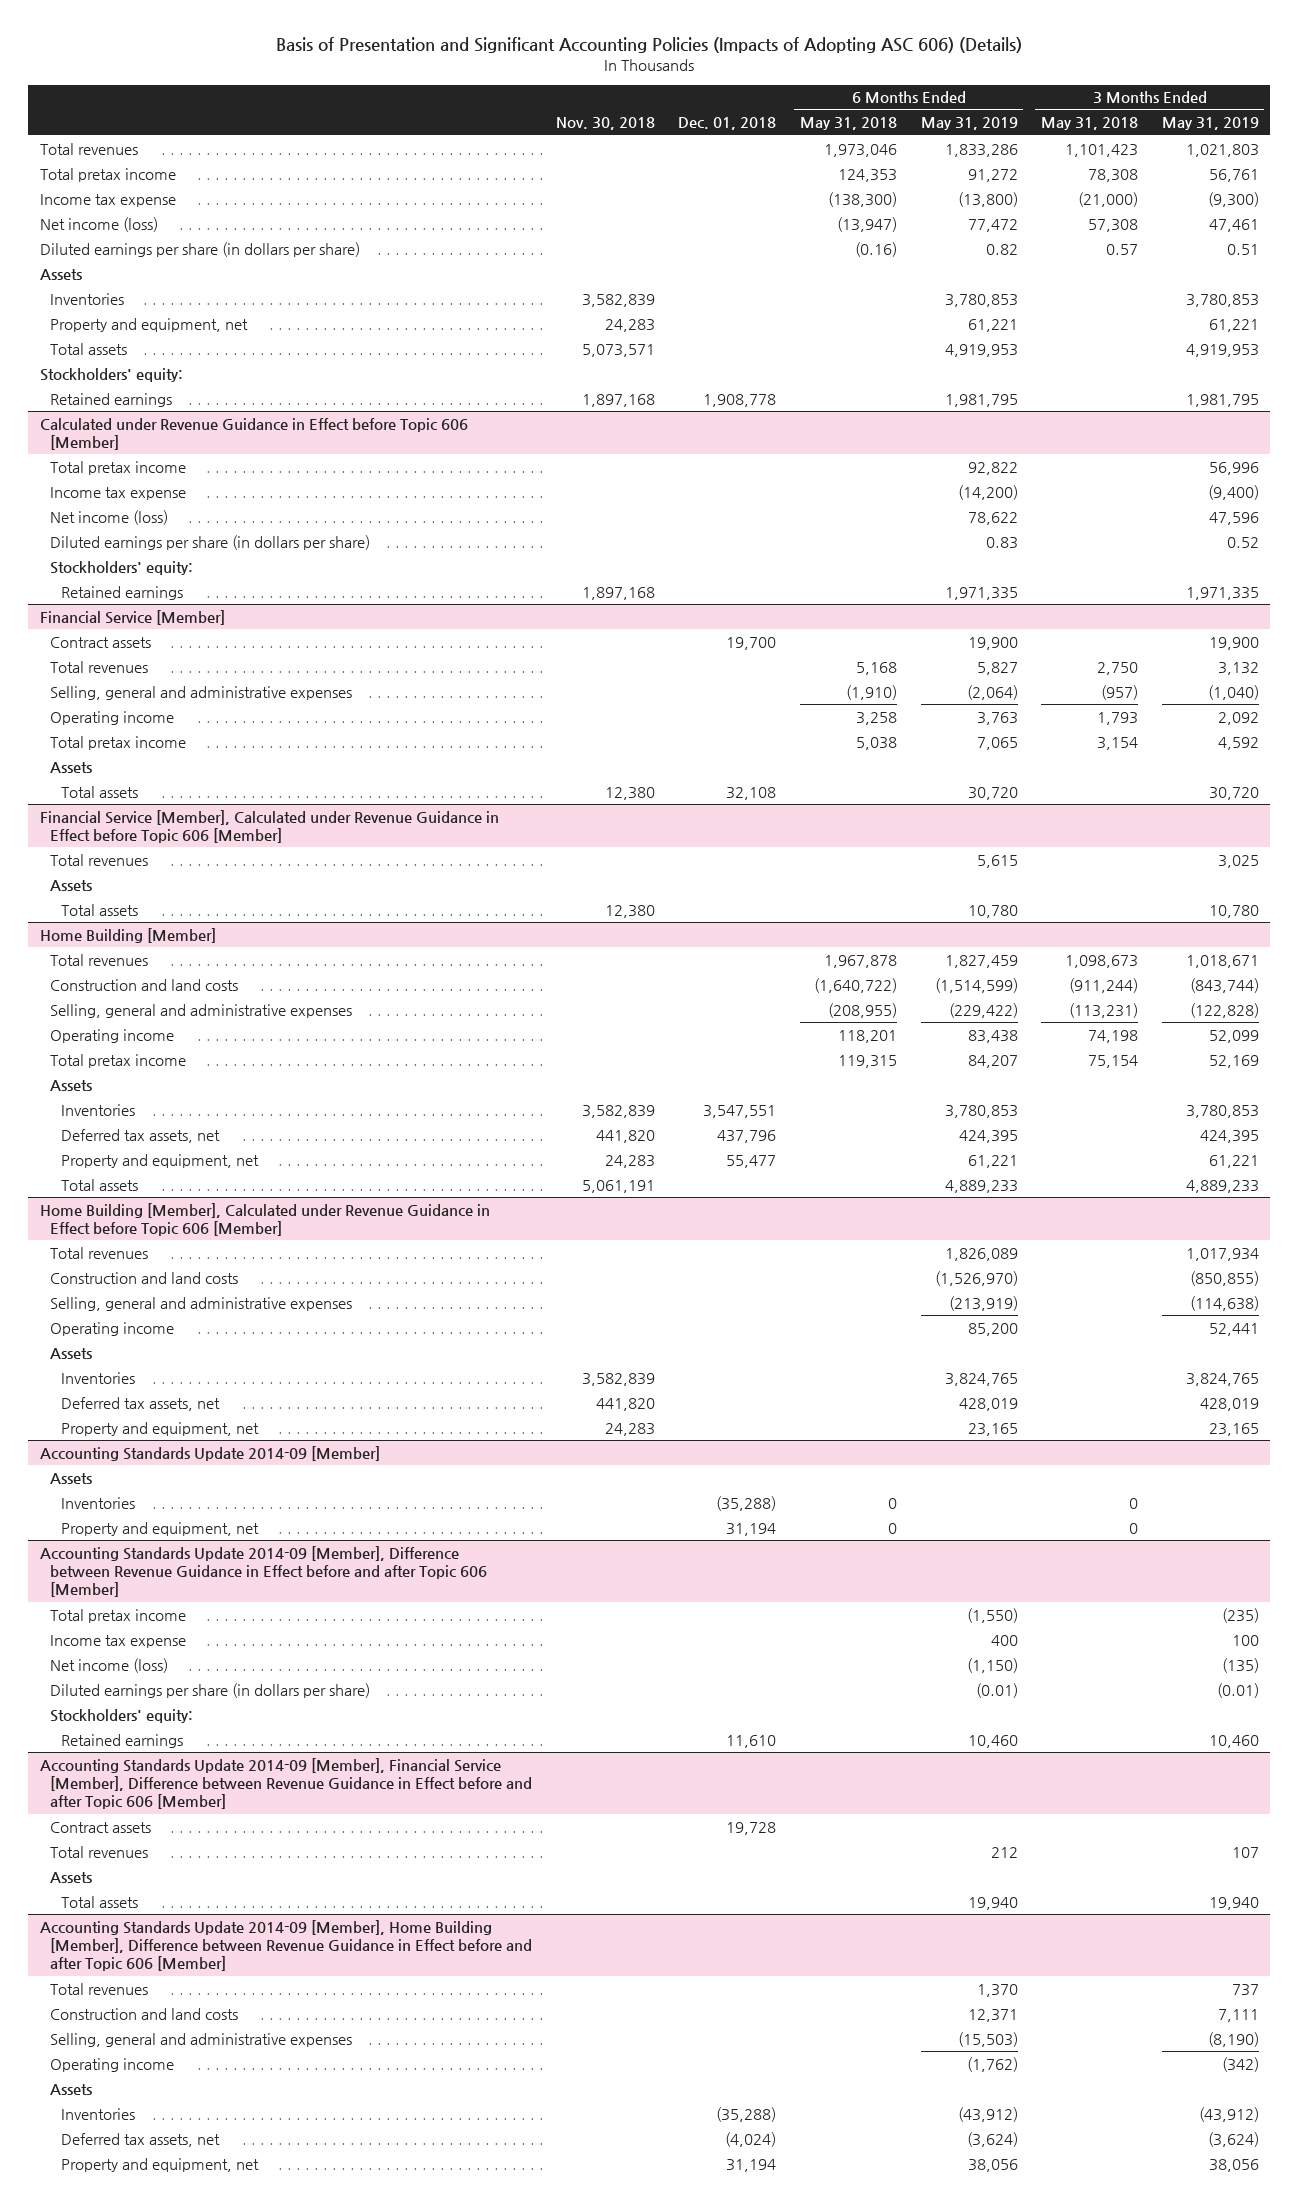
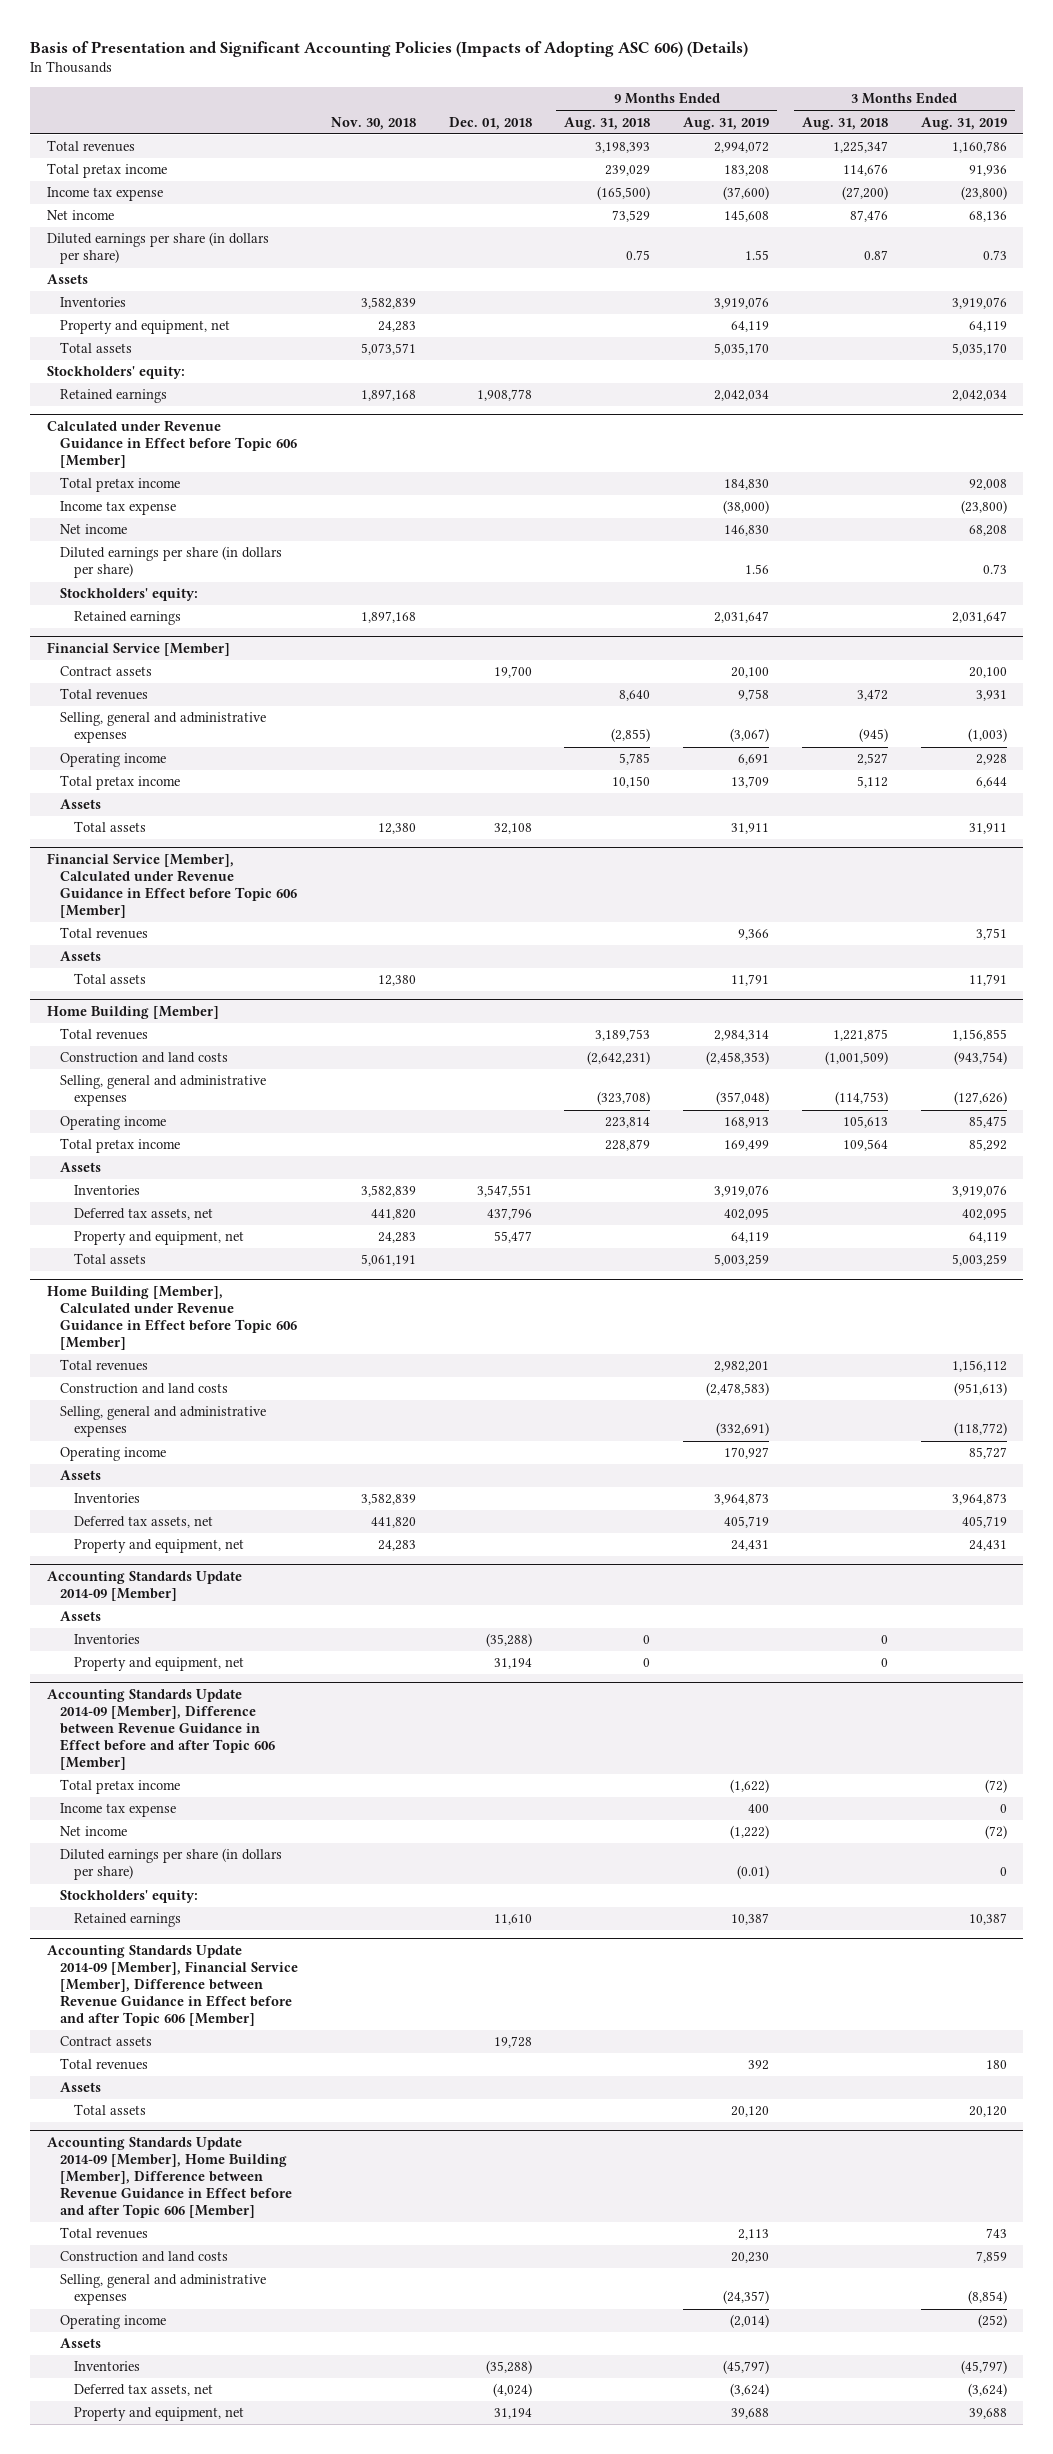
- | Nov. 30, 2018 | Dec. 01, 2018 | 6 Months Ended May 31, 2018 | 6 Months Ended May 31, 2019 | 3 Months Ended May 31, 2018 | 3 Months Ended May 31, 2019
+ | Nov. 30, 2018 | Dec. 01, 2018 | 9 Months Ended Aug. 31, 2018 | 9 Months Ended Aug. 31, 2019 | 3 Months Ended Aug. 31, 2018 | 3 Months Ended Aug. 31, 2019
- Net income (loss) | | | (13,947) | 77,472 | 57,308 | 47,461
+ Net income | | | 73,529 | 145,608 | 87,476 | 68,136
@ Calculated under Revenue Guidance in Effect before Topic 606 [Member]
- Net income (loss) | | | | 78,622 | | 47,596
+ Net income | | | | 146,830 | | 68,208
@ Accounting Standards Update 2014-09 [Member], Difference between Revenue Guidance in Effect before and after Topic 606 [Member]
- Net income (loss) | | | | (1,150) | | (135)
+ Net income | | | | (1,222) | | (72)

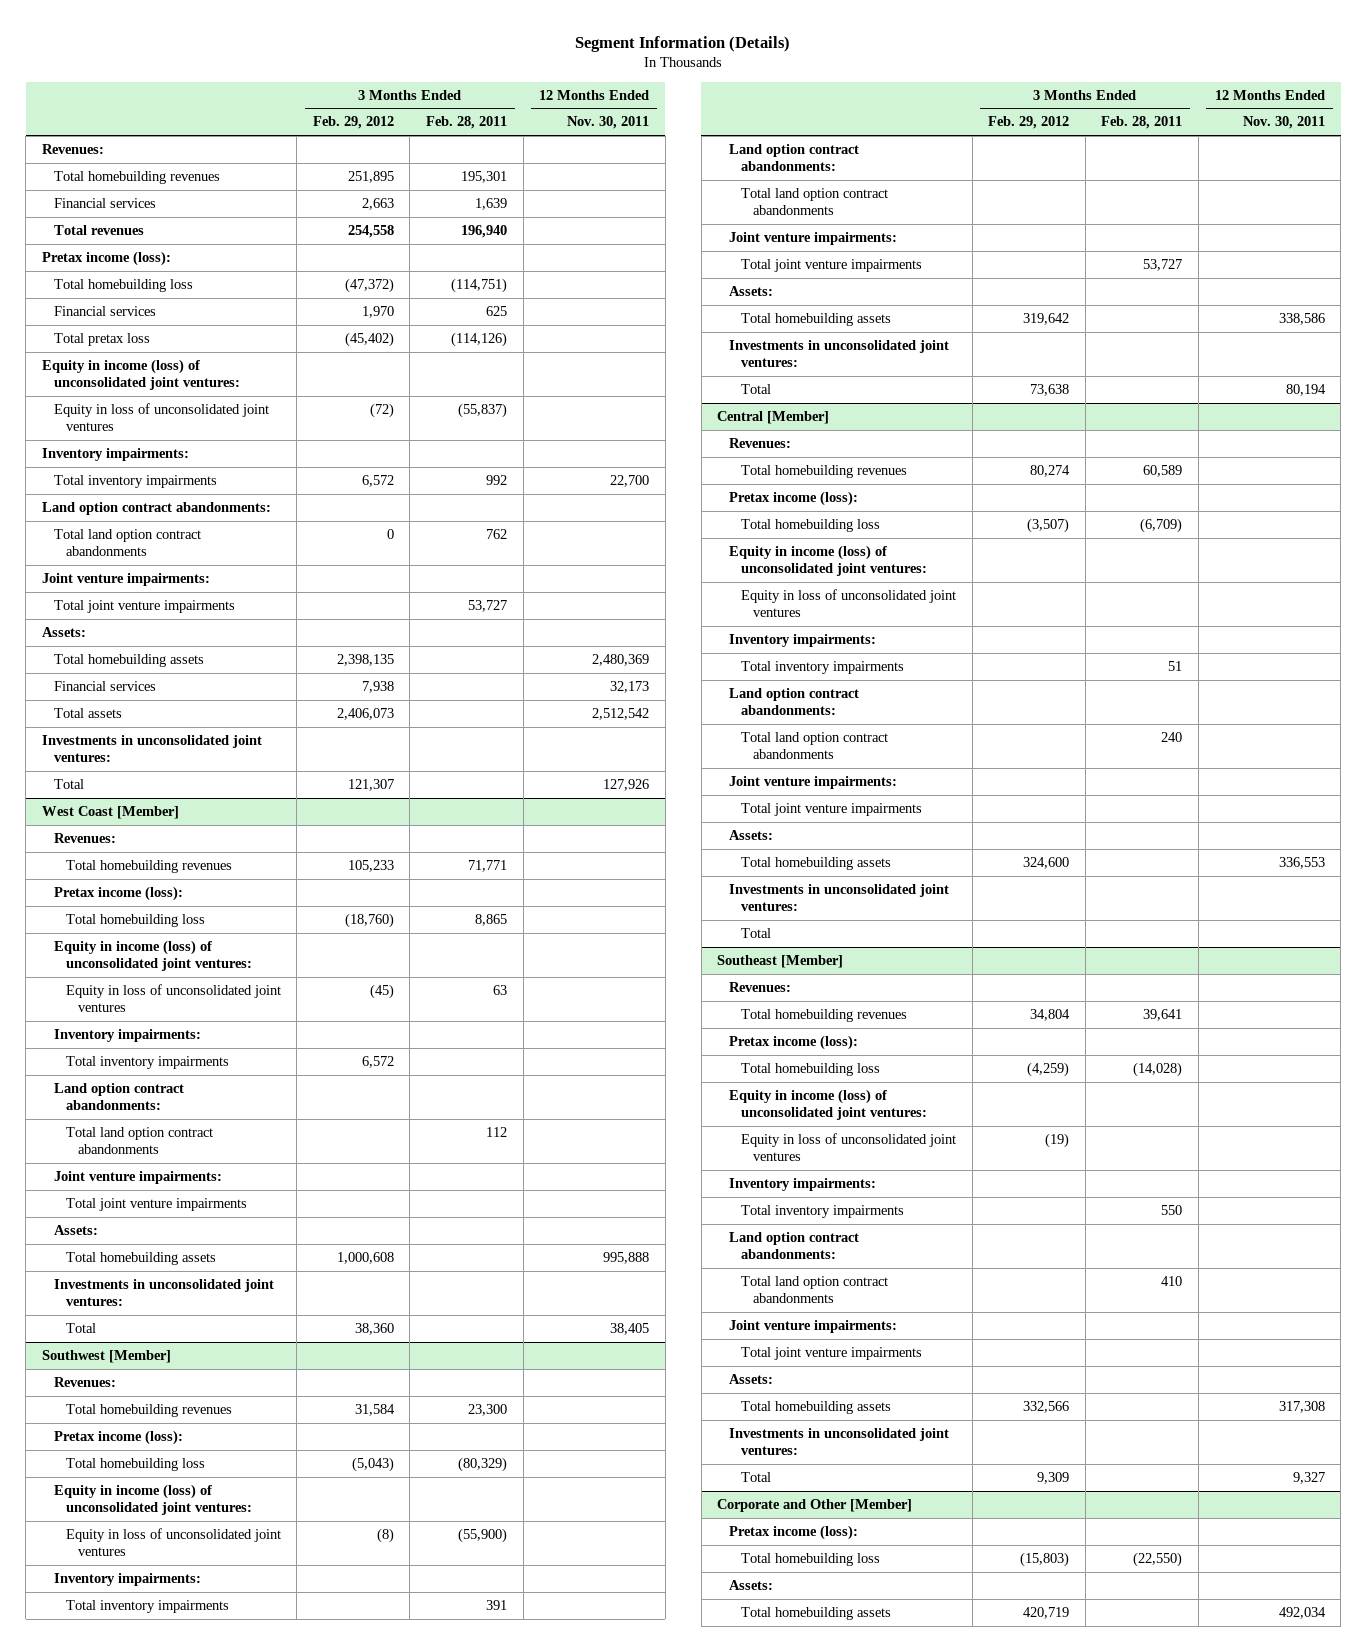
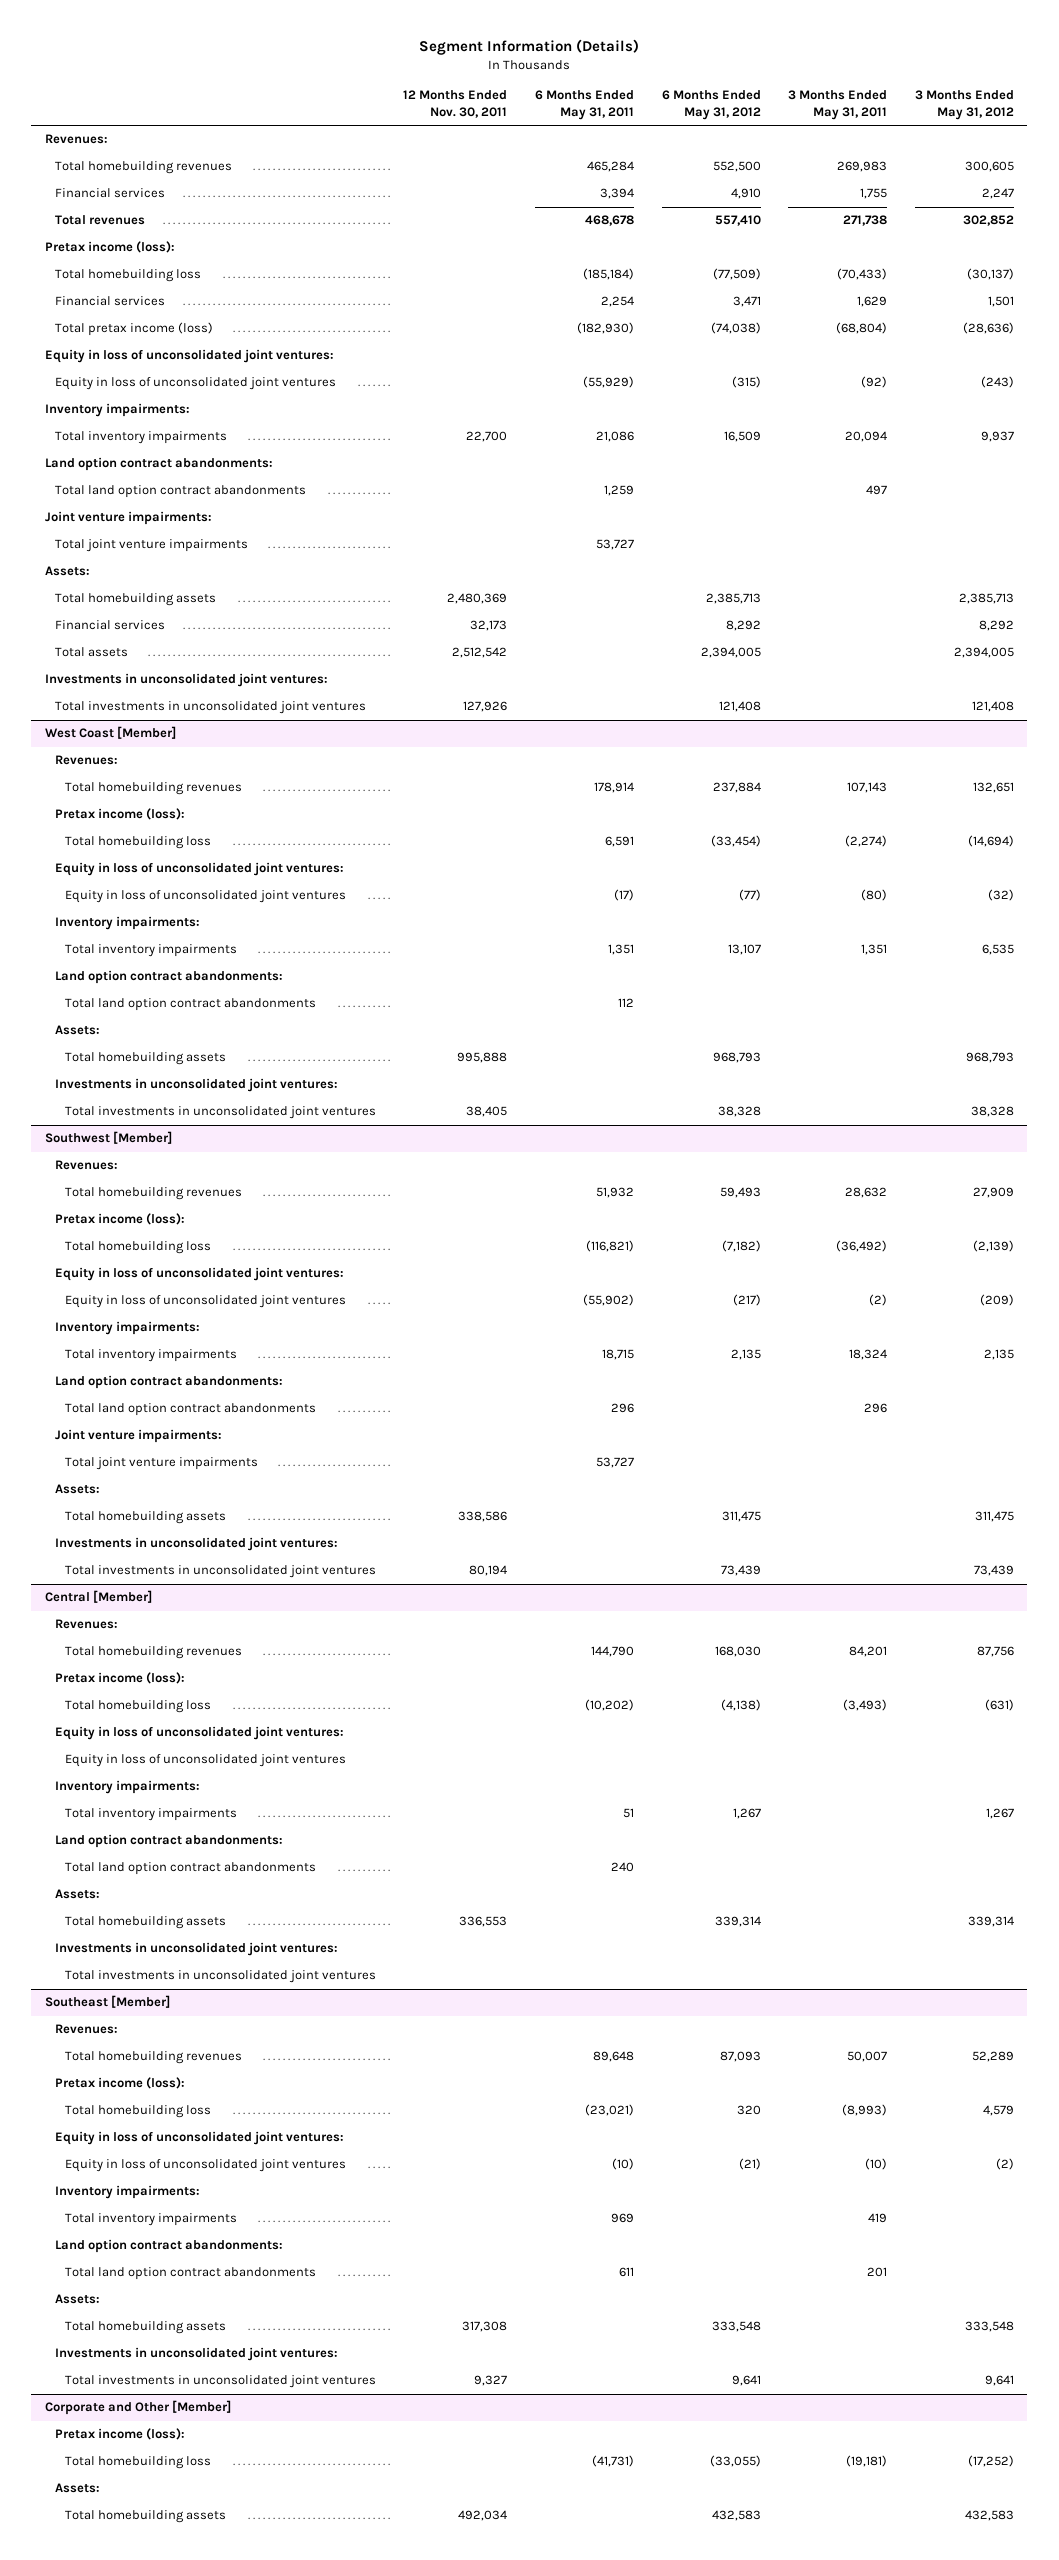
- | 3 Months Ended Feb. 29, 2012 | 3 Months Ended Feb. 28, 2011 | 12 Months Ended Nov. 30, 2011
+ | 12 Months Ended Nov. 30, 2011 | 6 Months Ended May 31, 2011 | 6 Months Ended May 31, 2012 | 3 Months Ended May 31, 2011 | 3 Months Ended May 31, 2012
- Total pretax loss | (45,402) | (114,126) |
- Equity in income (loss) of unconsolidated joint ventures:
+ Total pretax income (loss) | | (182,930) | (74,038) | (68,804) | (28,636)
+ Equity in loss of unconsolidated joint ventures:
- Total | 121,307 | | 127,926
+ Total investments in unconsolidated joint ventures | 127,926 | | 121,408 | | 121,408
@ West Coast [Member]
- Equity in income (loss) of unconsolidated joint ventures:
+ Equity in loss of unconsolidated joint ventures:
- Joint venture impairments:
- Total joint venture impairments
- Total | 38,360 | | 38,405
+ Total investments in unconsolidated joint ventures | 38,405 | | 38,328 | | 38,328
@ Southwest [Member]
- Equity in income (loss) of unconsolidated joint ventures:
+ Equity in loss of unconsolidated joint ventures:
- Total | 73,638 | | 80,194
+ Total investments in unconsolidated joint ventures | 80,194 | | 73,439 | | 73,439
@ Central [Member]
- Equity in income (loss) of unconsolidated joint ventures:
+ Equity in loss of unconsolidated joint ventures:
- Joint venture impairments:
- Total joint venture impairments
- Total
+ Total investments in unconsolidated joint ventures
@ Southeast [Member]
- Equity in income (loss) of unconsolidated joint ventures:
+ Equity in loss of unconsolidated joint ventures:
- Joint venture impairments:
- Total joint venture impairments
- Total | 9,309 | | 9,327
+ Total investments in unconsolidated joint ventures | 9,327 | | 9,641 | | 9,641

